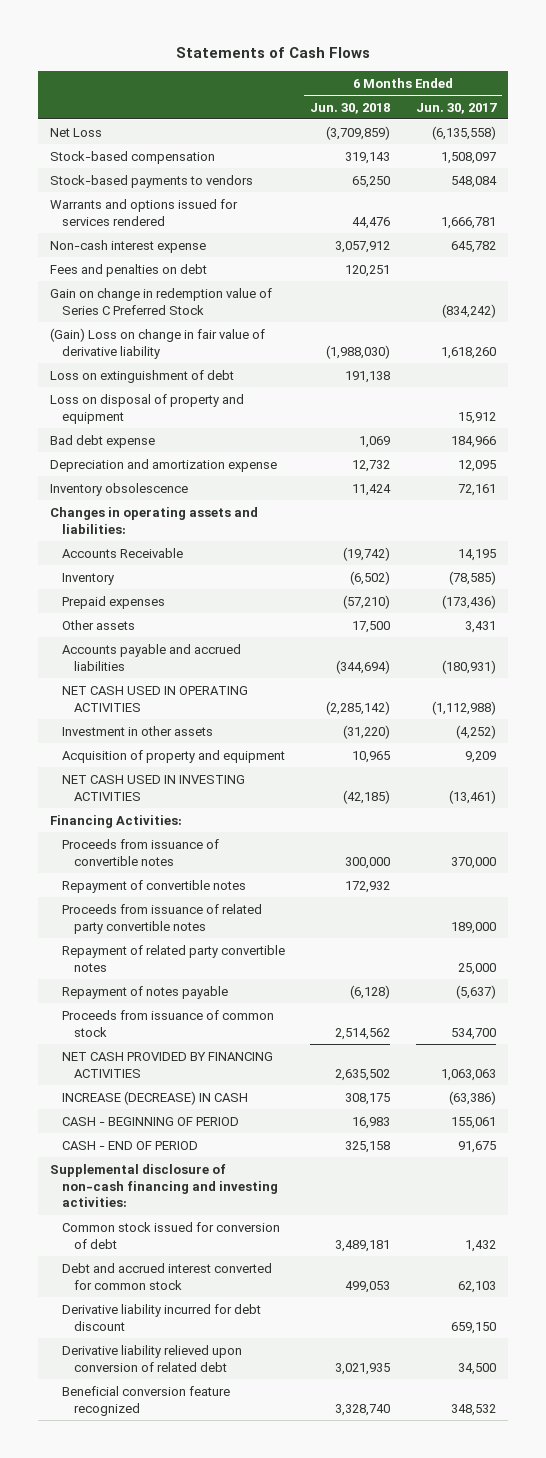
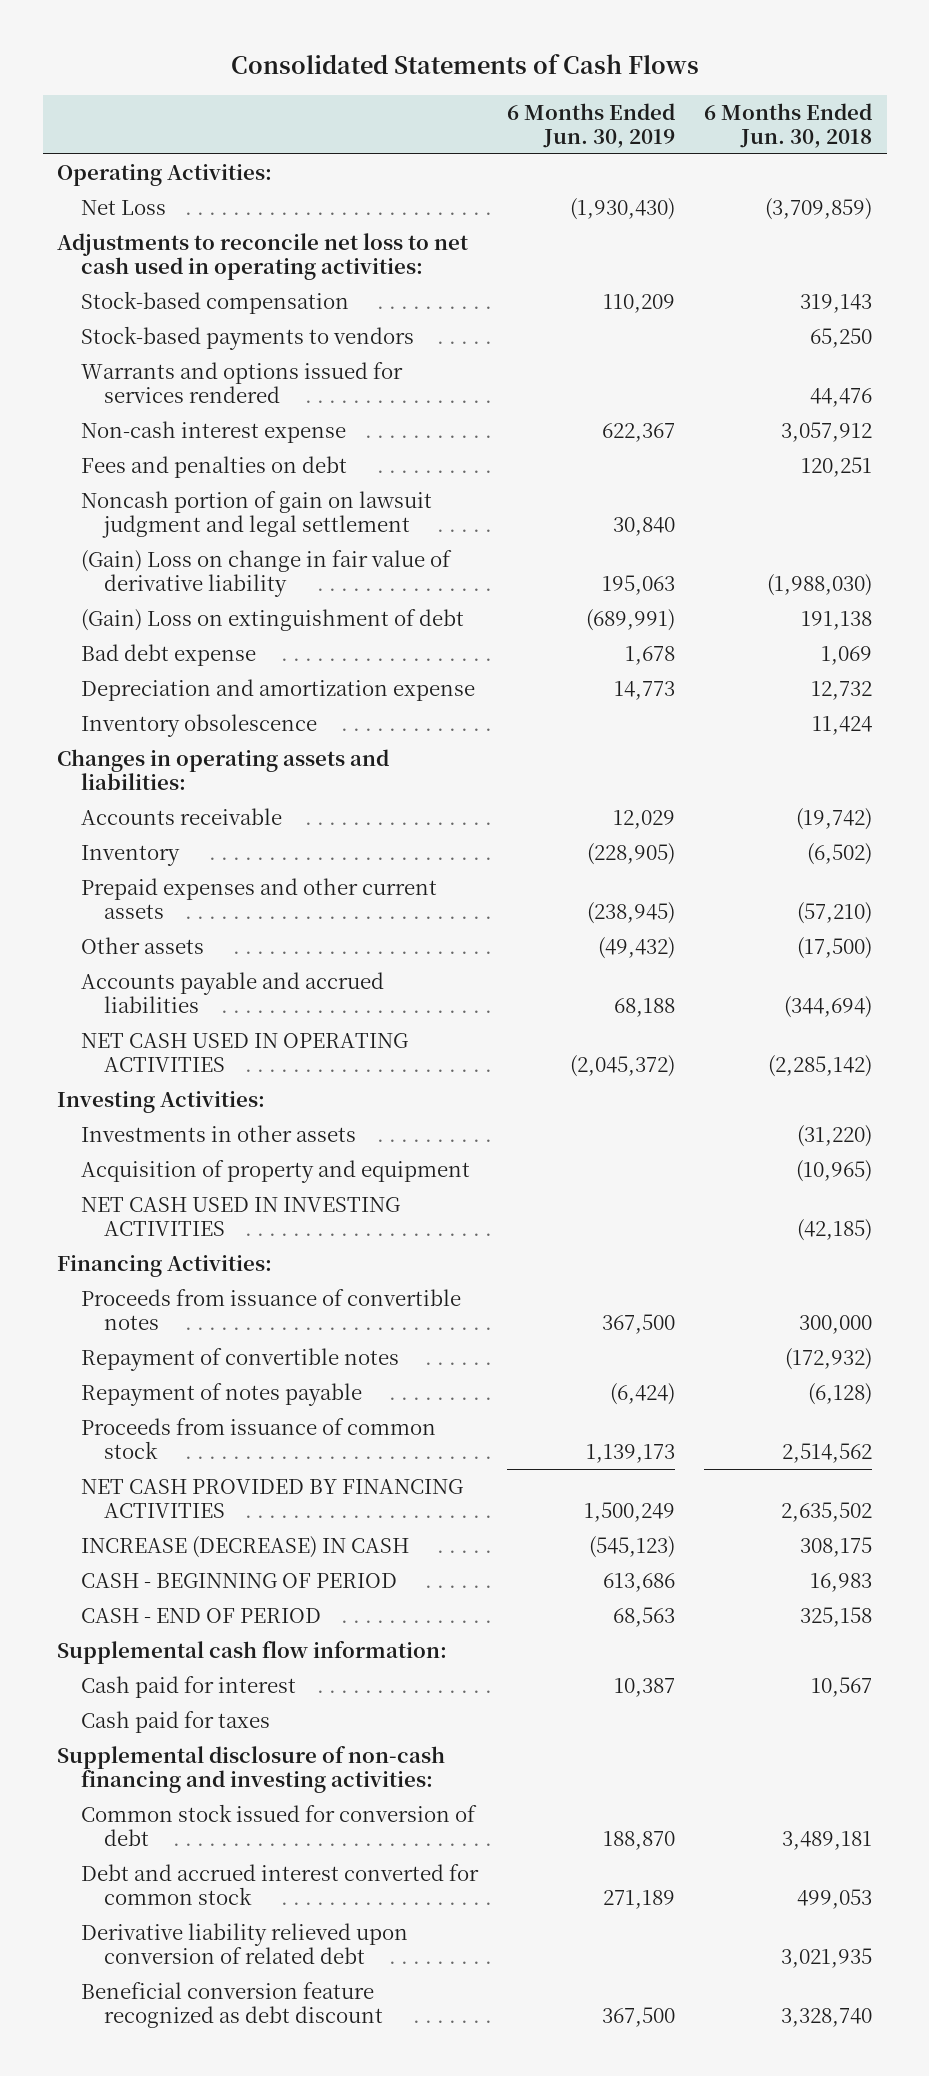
- Statements of Cash Flows
+ Consolidated Statements of Cash Flows
- | 6 Months Ended Jun. 30, 2018 | 6 Months Ended Jun. 30, 2017
+ | 6 Months Ended Jun. 30, 2019 | 6 Months Ended Jun. 30, 2018
+ Operating Activities:
+ Adjustments to reconcile net loss to net cash used in operating activities:
- Gain on change in redemption value of Series C Preferred Stock | | (834,242)
+ Noncash portion of gain on lawsuit judgment and legal settlement | 30,840 |
- Loss on extinguishment of debt | 191,138 |
- Loss on disposal of property and equipment | | 15,912
+ (Gain) Loss on extinguishment of debt | (689,991) | 191,138
- Accounts Receivable | (19,742) | 14,195
+ Accounts receivable | 12,029 | (19,742)
- Prepaid expenses | (57,210) | (173,436)
- Other assets | 17,500 | 3,431
+ Prepaid expenses and other current assets | (238,945) | (57,210)
+ Other assets | (49,432) | (17,500)
- Investment in other assets | (31,220) | (4,252)
- Acquisition of property and equipment | 10,965 | 9,209
+ Investing Activities:
+ Investments in other assets | | (31,220)
+ Acquisition of property and equipment | | (10,965)
- Repayment of convertible notes | 172,932 |
- Proceeds from issuance of related party convertible notes | | 189,000
- Repayment of related party convertible notes | | 25,000
+ Repayment of convertible notes | | (172,932)
+ Supplemental cash flow information:
+ Cash paid for interest | 10,387 | 10,567
+ Cash paid for taxes
- Derivative liability incurred for debt discount | | 659,150
- Beneficial conversion feature recognized | 3,328,740 | 348,532
+ Beneficial conversion feature recognized as debt discount | 367,500 | 3,328,740

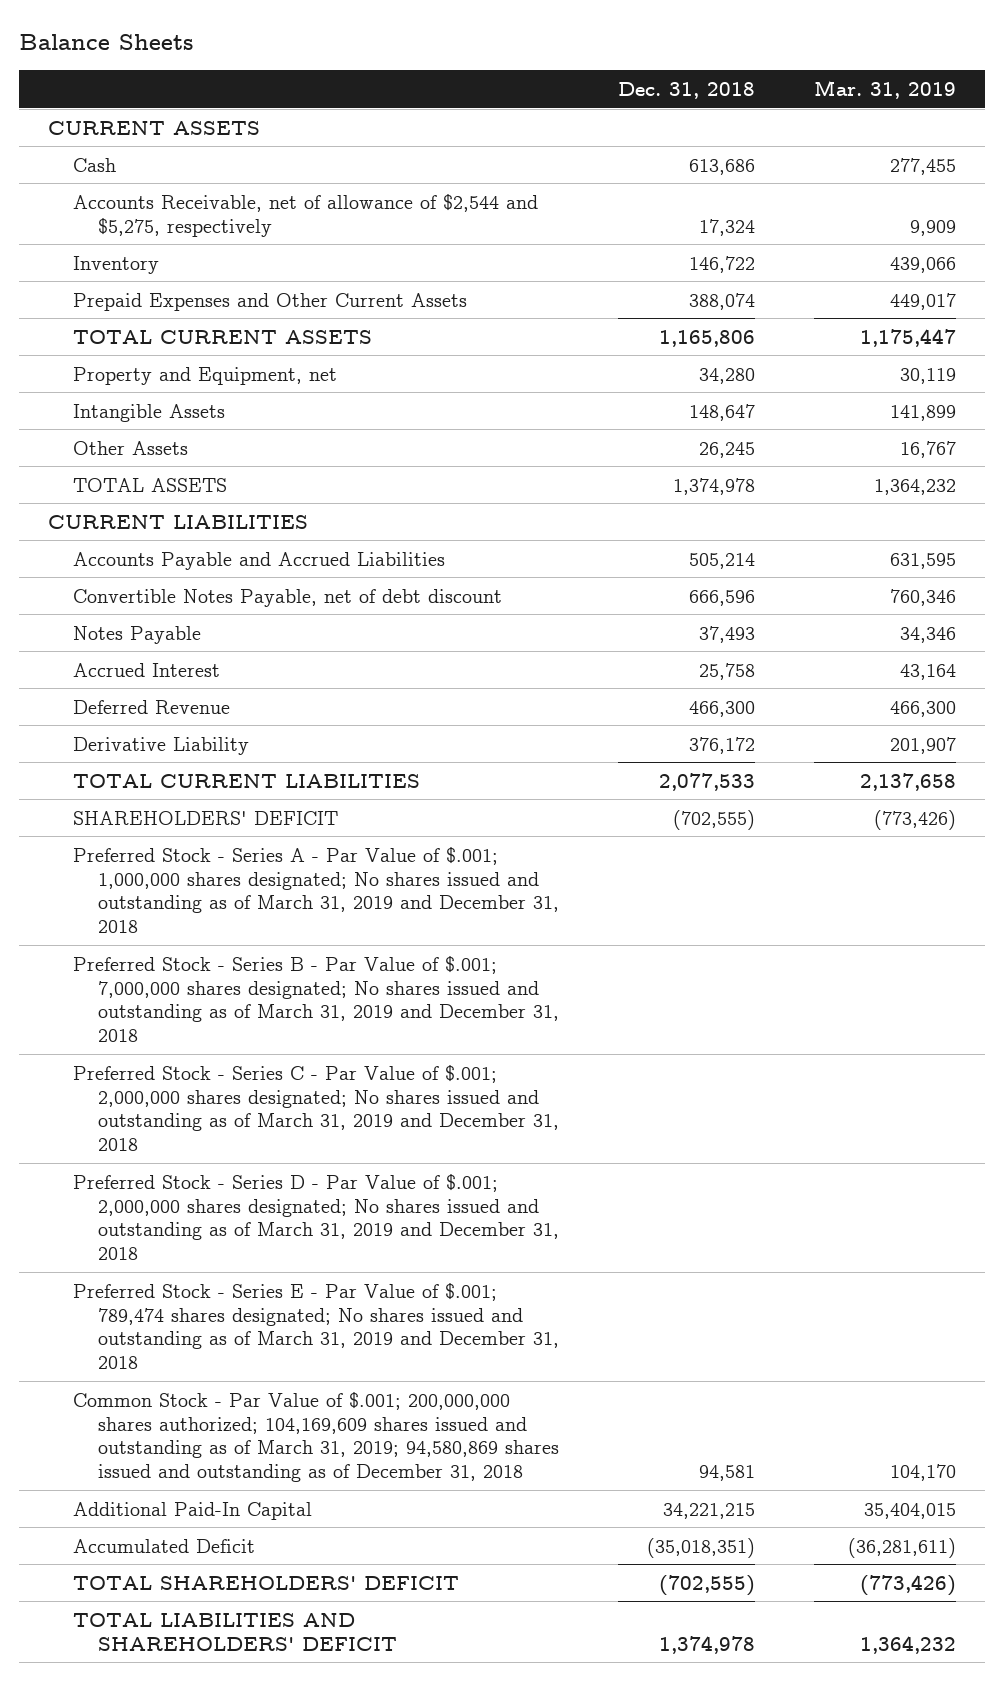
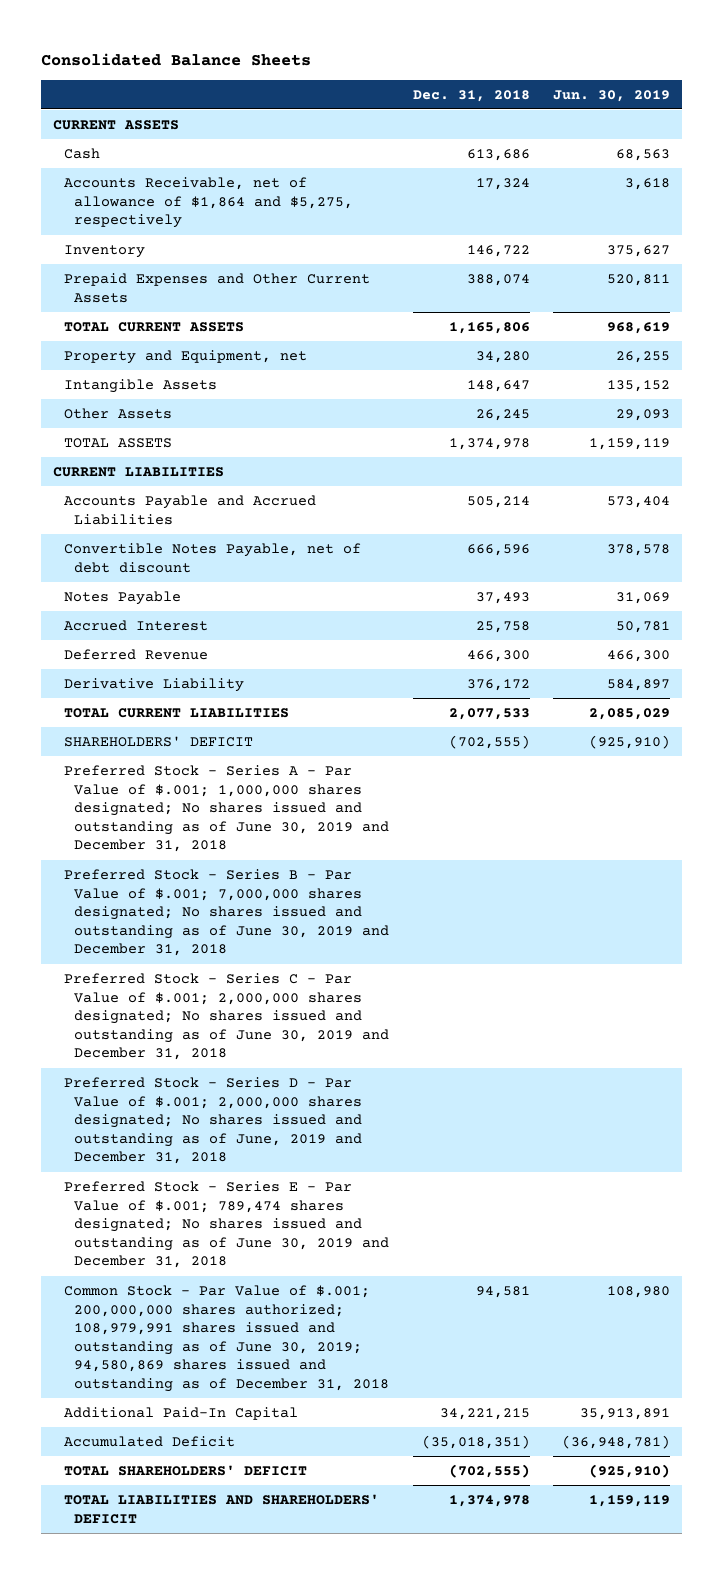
- Balance Sheets
+ Consolidated Balance Sheets
- | Dec. 31, 2018 | Mar. 31, 2019
+ | Dec. 31, 2018 | Jun. 30, 2019
- Accounts Receivable, net of allowance of $2,544 and $5,275, respectively | 17,324 | 9,909
+ Accounts Receivable, net of allowance of $1,864 and $5,275, respectively | 17,324 | 3,618
- Preferred Stock - Series A - Par Value of $.001; 1,000,000 shares designated; No shares issued and outstanding as of March 31, 2019 and December 31, 2018
- Preferred Stock - Series B - Par Value of $.001; 7,000,000 shares designated; No shares issued and outstanding as of March 31, 2019 and December 31, 2018
- Preferred Stock - Series C - Par Value of $.001; 2,000,000 shares designated; No shares issued and outstanding as of March 31, 2019 and December 31, 2018
- Preferred Stock - Series D - Par Value of $.001; 2,000,000 shares designated; No shares issued and outstanding as of March 31, 2019 and December 31, 2018
- Preferred Stock - Series E - Par Value of $.001; 789,474 shares designated; No shares issued and outstanding as of March 31, 2019 and December 31, 2018
- Common Stock - Par Value of $.001; 200,000,000 shares authorized; 104,169,609 shares issued and outstanding as of March 31, 2019; 94,580,869 shares issued and outstanding as of December 31, 2018 | 94,581 | 104,170
+ Preferred Stock - Series A - Par Value of $.001; 1,000,000 shares designated; No shares issued and outstanding as of June 30, 2019 and December 31, 2018
+ Preferred Stock - Series B - Par Value of $.001; 7,000,000 shares designated; No shares issued and outstanding as of June 30, 2019 and December 31, 2018
+ Preferred Stock - Series C - Par Value of $.001; 2,000,000 shares designated; No shares issued and outstanding as of June 30, 2019 and December 31, 2018
+ Preferred Stock - Series D - Par Value of $.001; 2,000,000 shares designated; No shares issued and outstanding as of June, 2019 and December 31, 2018
+ Preferred Stock - Series E - Par Value of $.001; 789,474 shares designated; No shares issued and outstanding as of June 30, 2019 and December 31, 2018
+ Common Stock - Par Value of $.001; 200,000,000 shares authorized; 108,979,991 shares issued and outstanding as of June 30, 2019; 94,580,869 shares issued and outstanding as of December 31, 2018 | 94,581 | 108,980

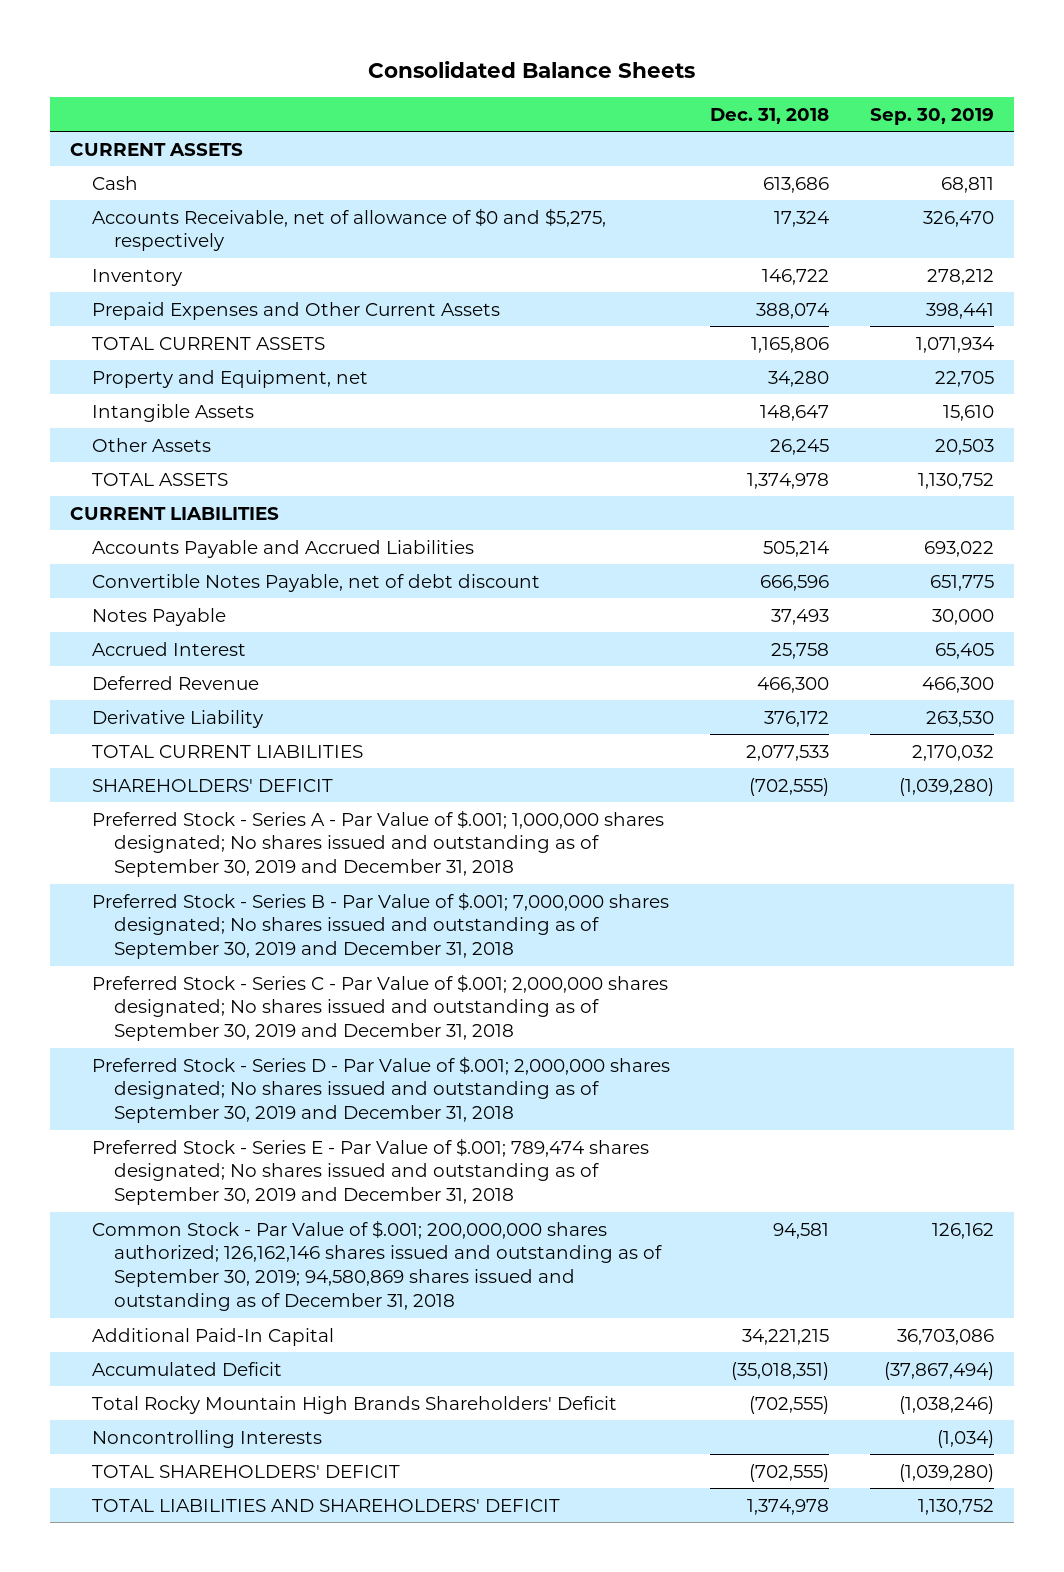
- | Dec. 31, 2018 | Jun. 30, 2019
+ | Dec. 31, 2018 | Sep. 30, 2019
- Accounts Receivable, net of allowance of $1,864 and $5,275, respectively | 17,324 | 3,618
+ Accounts Receivable, net of allowance of $0 and $5,275, respectively | 17,324 | 326,470
- Preferred Stock - Series A - Par Value of $.001; 1,000,000 shares designated; No shares issued and outstanding as of June 30, 2019 and December 31, 2018
- Preferred Stock - Series B - Par Value of $.001; 7,000,000 shares designated; No shares issued and outstanding as of June 30, 2019 and December 31, 2018
- Preferred Stock - Series C - Par Value of $.001; 2,000,000 shares designated; No shares issued and outstanding as of June 30, 2019 and December 31, 2018
- Preferred Stock - Series D - Par Value of $.001; 2,000,000 shares designated; No shares issued and outstanding as of June, 2019 and December 31, 2018
- Preferred Stock - Series E - Par Value of $.001; 789,474 shares designated; No shares issued and outstanding as of June 30, 2019 and December 31, 2018
- Common Stock - Par Value of $.001; 200,000,000 shares authorized; 108,979,991 shares issued and outstanding as of June 30, 2019; 94,580,869 shares issued and outstanding as of December 31, 2018 | 94,581 | 108,980
+ Preferred Stock - Series A - Par Value of $.001; 1,000,000 shares designated; No shares issued and outstanding as of September 30, 2019 and December 31, 2018
+ Preferred Stock - Series B - Par Value of $.001; 7,000,000 shares designated; No shares issued and outstanding as of September 30, 2019 and December 31, 2018
+ Preferred Stock - Series C - Par Value of $.001; 2,000,000 shares designated; No shares issued and outstanding as of September 30, 2019 and December 31, 2018
+ Preferred Stock - Series D - Par Value of $.001; 2,000,000 shares designated; No shares issued and outstanding as of September 30, 2019 and December 31, 2018
+ Preferred Stock - Series E - Par Value of $.001; 789,474 shares designated; No shares issued and outstanding as of September 30, 2019 and December 31, 2018
+ Common Stock - Par Value of $.001; 200,000,000 shares authorized; 126,162,146 shares issued and outstanding as of September 30, 2019; 94,580,869 shares issued and outstanding as of December 31, 2018 | 94,581 | 126,162
+ Total Rocky Mountain High Brands Shareholders' Deficit | (702,555) | (1,038,246)
+ Noncontrolling Interests | | (1,034)

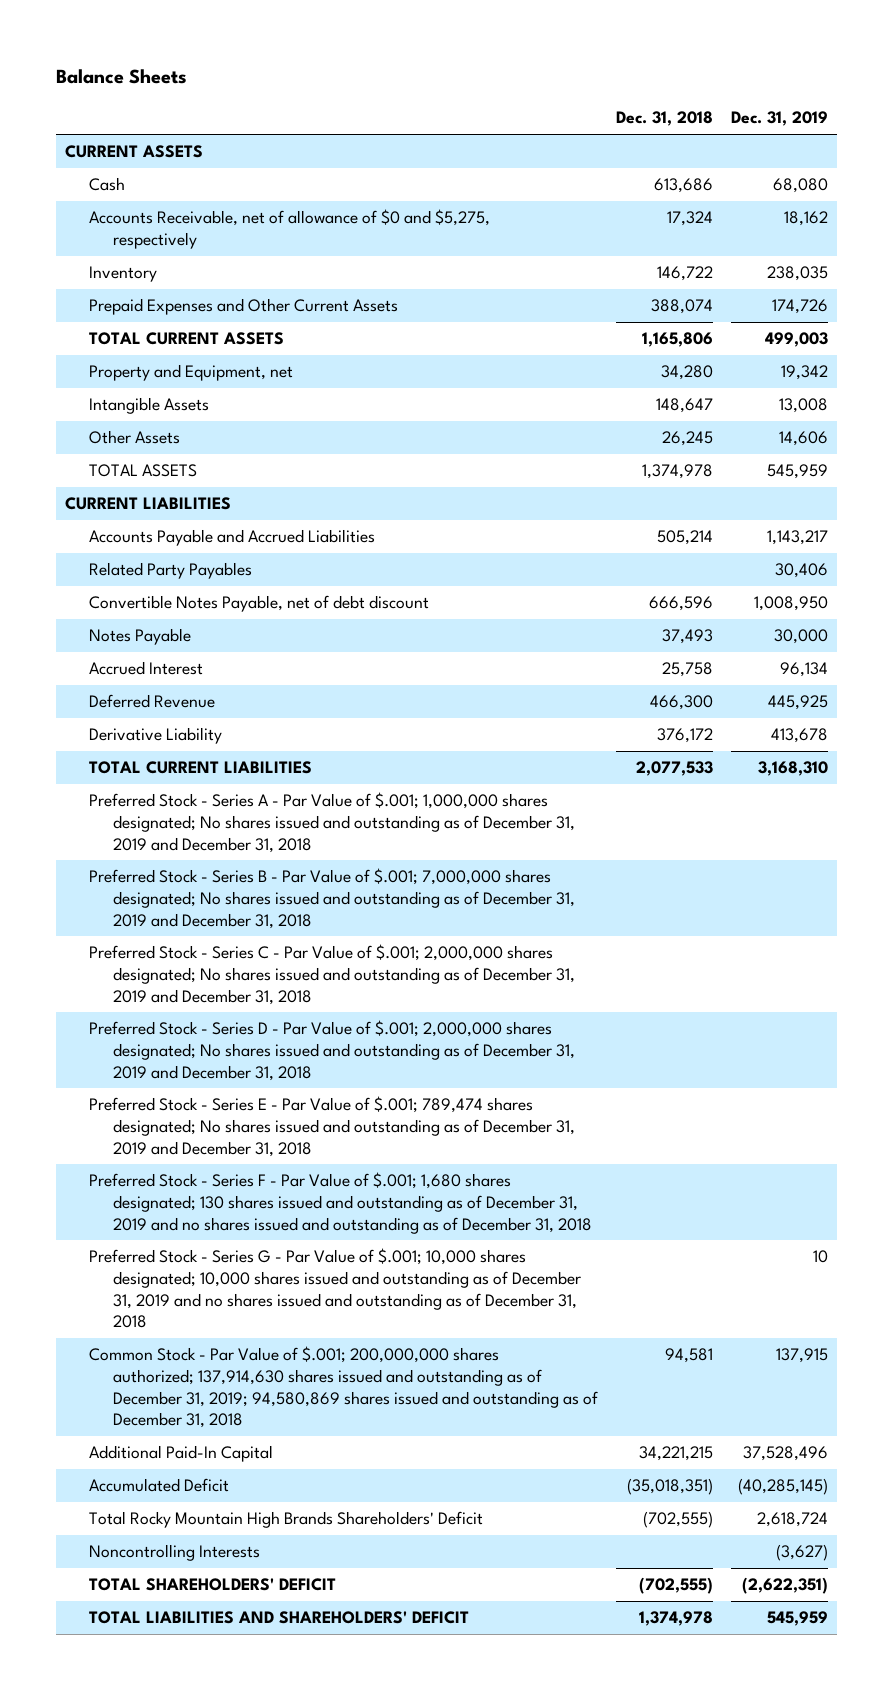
- Consolidated Balance Sheets
+ Balance Sheets
- | Dec. 31, 2018 | Sep. 30, 2019
+ | Dec. 31, 2018 | Dec. 31, 2019
+ Related Party Payables | | 30,406
- SHAREHOLDERS' DEFICIT | (702,555) | (1,039,280)
- Preferred Stock - Series A - Par Value of $.001; 1,000,000 shares designated; No shares issued and outstanding as of September 30, 2019 and December 31, 2018
- Preferred Stock - Series B - Par Value of $.001; 7,000,000 shares designated; No shares issued and outstanding as of September 30, 2019 and December 31, 2018
- Preferred Stock - Series C - Par Value of $.001; 2,000,000 shares designated; No shares issued and outstanding as of September 30, 2019 and December 31, 2018
- Preferred Stock - Series D - Par Value of $.001; 2,000,000 shares designated; No shares issued and outstanding as of September 30, 2019 and December 31, 2018
- Preferred Stock - Series E - Par Value of $.001; 789,474 shares designated; No shares issued and outstanding as of September 30, 2019 and December 31, 2018
- Common Stock - Par Value of $.001; 200,000,000 shares authorized; 126,162,146 shares issued and outstanding as of September 30, 2019; 94,580,869 shares issued and outstanding as of December 31, 2018 | 94,581 | 126,162
+ Preferred Stock - Series A - Par Value of $.001; 1,000,000 shares designated; No shares issued and outstanding as of December 31, 2019 and December 31, 2018
+ Preferred Stock - Series B - Par Value of $.001; 7,000,000 shares designated; No shares issued and outstanding as of December 31, 2019 and December 31, 2018
+ Preferred Stock - Series C - Par Value of $.001; 2,000,000 shares designated; No shares issued and outstanding as of December 31, 2019 and December 31, 2018
+ Preferred Stock - Series D - Par Value of $.001; 2,000,000 shares designated; No shares issued and outstanding as of December 31, 2019 and December 31, 2018
+ Preferred Stock - Series E - Par Value of $.001; 789,474 shares designated; No shares issued and outstanding as of December 31, 2019 and December 31, 2018
+ Preferred Stock - Series F - Par Value of $.001; 1,680 shares designated; 130 shares issued and outstanding as of December 31, 2019 and no shares issued and outstanding as of December 31, 2018
+ Preferred Stock - Series G - Par Value of $.001; 10,000 shares designated; 10,000 shares issued and outstanding as of December 31, 2019 and no shares issued and outstanding as of December 31, 2018 | | 10
+ Common Stock - Par Value of $.001; 200,000,000 shares authorized; 137,914,630 shares issued and outstanding as of December 31, 2019; 94,580,869 shares issued and outstanding as of December 31, 2018 | 94,581 | 137,915

